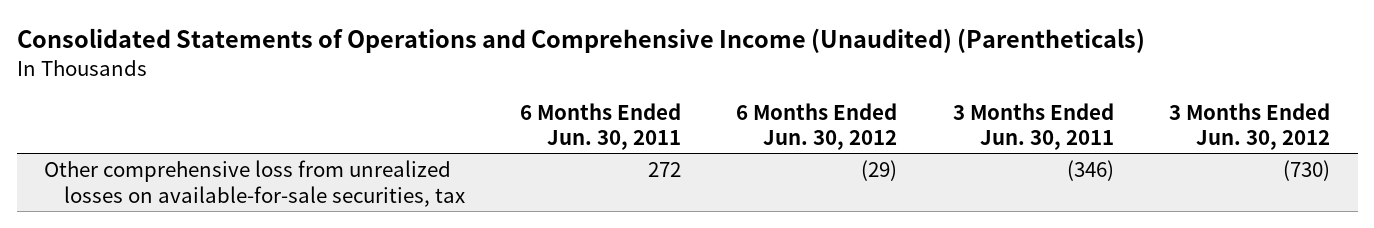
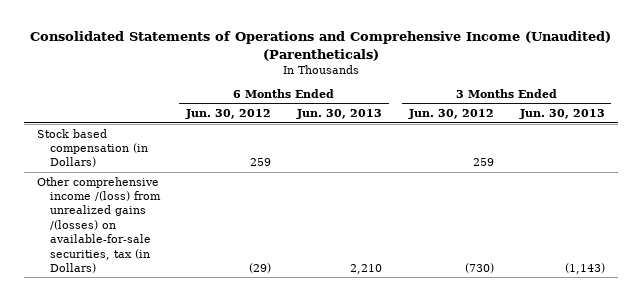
- | 6 Months Ended Jun. 30, 2011 | 6 Months Ended Jun. 30, 2012 | 3 Months Ended Jun. 30, 2011 | 3 Months Ended Jun. 30, 2012
+ | 6 Months Ended Jun. 30, 2012 | 6 Months Ended Jun. 30, 2013 | 3 Months Ended Jun. 30, 2012 | 3 Months Ended Jun. 30, 2013
- Other comprehensive loss from unrealized losses on available-for-sale securities, tax | 272 | (29) | (346) | (730)
+ Stock based compensation (in Dollars) | 259 | | 259 |
+ Other comprehensive income /(loss) from unrealized gains /(losses) on available-for-sale securities, tax (in Dollars) | (29) | 2,210 | (730) | (1,143)

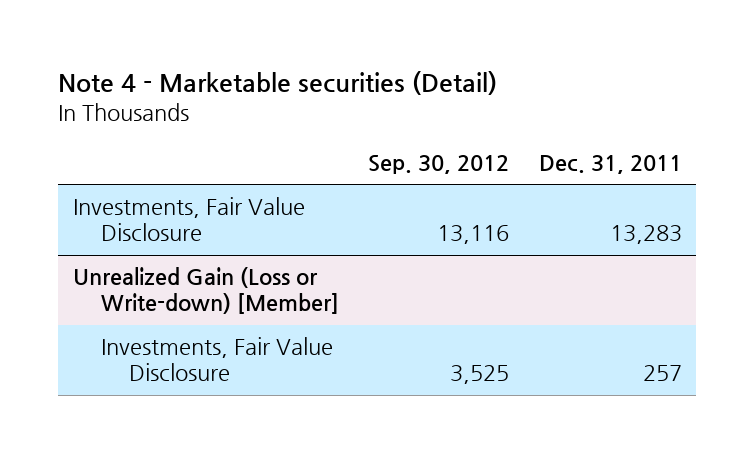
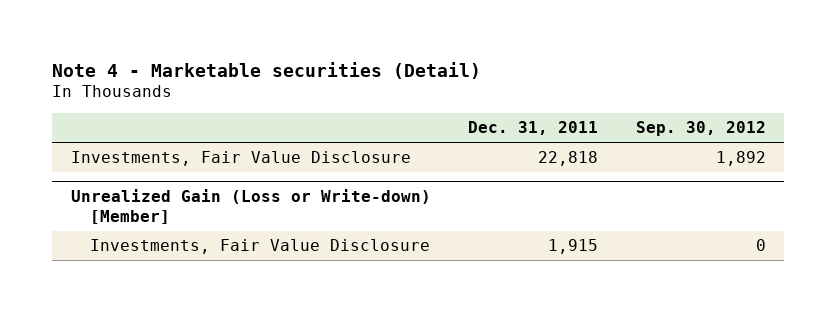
- | Sep. 30, 2012 | Dec. 31, 2011
+ | Dec. 31, 2011 | Sep. 30, 2012
- Investments, Fair Value Disclosure | 13,116 | 13,283
+ Investments, Fair Value Disclosure | 22,818 | 1,892
@ Unrealized Gain (Loss or Write-down) [Member]
- Investments, Fair Value Disclosure | 3,525 | 257
+ Investments, Fair Value Disclosure | 1,915 | 0

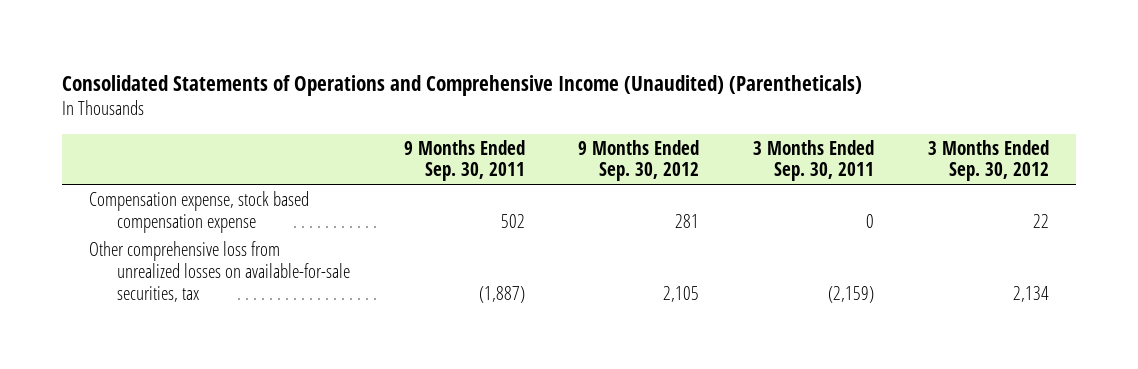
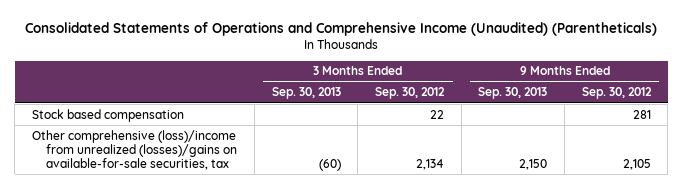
- | 9 Months Ended Sep. 30, 2011 | 9 Months Ended Sep. 30, 2012 | 3 Months Ended Sep. 30, 2011 | 3 Months Ended Sep. 30, 2012
+ | 3 Months Ended Sep. 30, 2013 | 3 Months Ended Sep. 30, 2012 | 9 Months Ended Sep. 30, 2013 | 9 Months Ended Sep. 30, 2012
- Compensation expense, stock based compensation expense | 502 | 281 | 0 | 22
- Other comprehensive loss from unrealized losses on available-for-sale securities, tax | (1,887) | 2,105 | (2,159) | 2,134
+ Stock based compensation | | 22 | | 281
+ Other comprehensive (loss)/income from unrealized (losses)/gains on available-for-sale securities, tax | (60) | 2,134 | 2,150 | 2,105

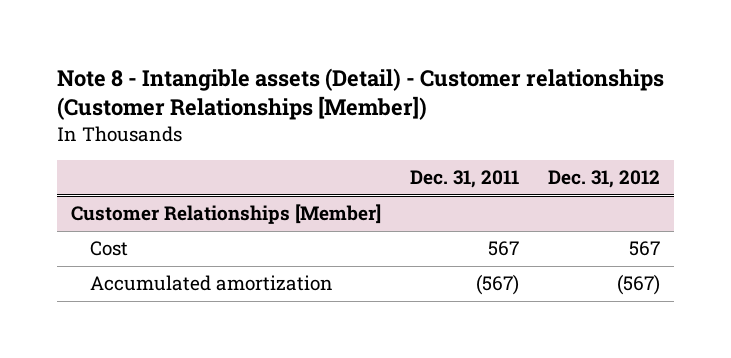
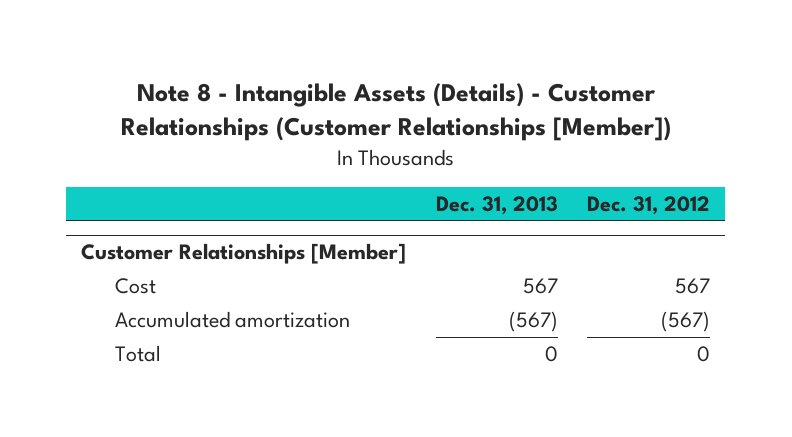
- Note 8 - Intangible assets (Detail) - Customer relationships (Customer Relationships [Member])
+ Note 8 - Intangible Assets (Details) - Customer Relationships (Customer Relationships [Member])
- | Dec. 31, 2011 | Dec. 31, 2012
+ | Dec. 31, 2013 | Dec. 31, 2012
@ Customer Relationships [Member]
+ Total | 0 | 0

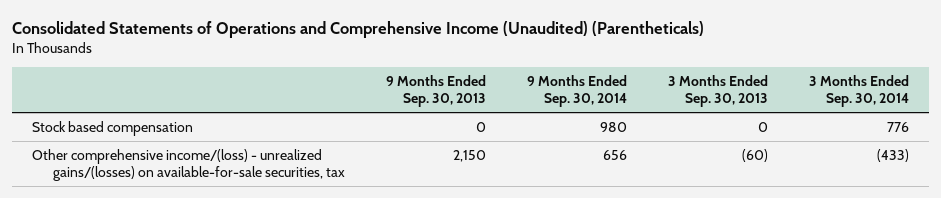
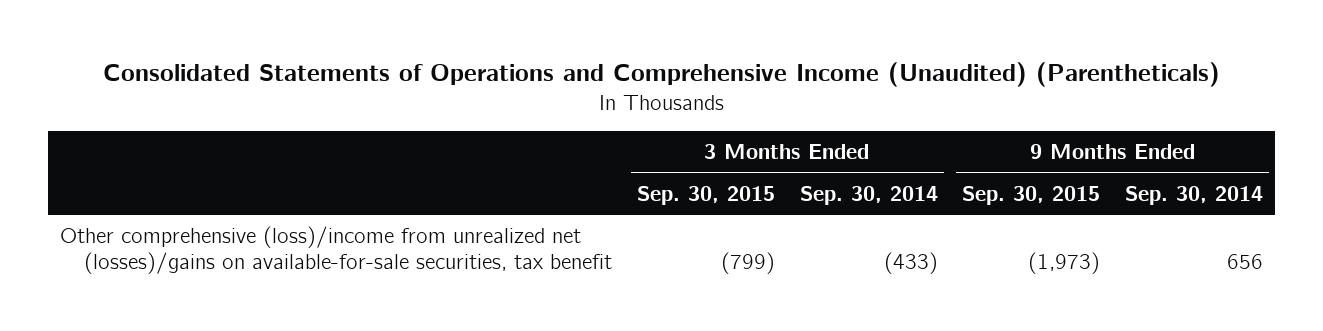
- | 9 Months Ended Sep. 30, 2013 | 9 Months Ended Sep. 30, 2014 | 3 Months Ended Sep. 30, 2013 | 3 Months Ended Sep. 30, 2014
+ | 3 Months Ended Sep. 30, 2015 | 3 Months Ended Sep. 30, 2014 | 9 Months Ended Sep. 30, 2015 | 9 Months Ended Sep. 30, 2014
- Stock based compensation | 0 | 980 | 0 | 776
- Other comprehensive income/(loss) - unrealized gains/(losses) on available-for-sale securities, tax | 2,150 | 656 | (60) | (433)
+ Other comprehensive (loss)/income from unrealized net (losses)/gains on available-for-sale securities, tax benefit | (799) | (433) | (1,973) | 656

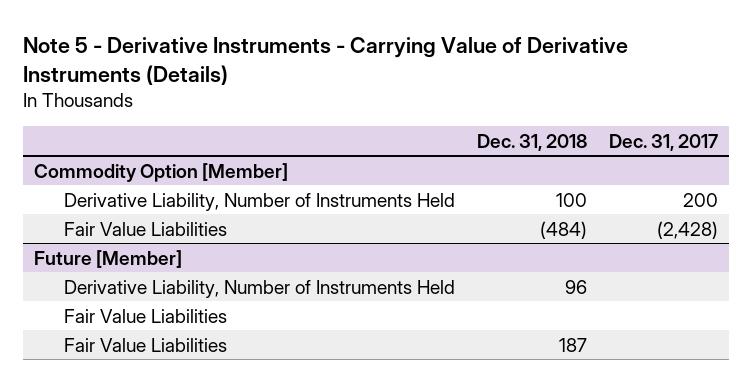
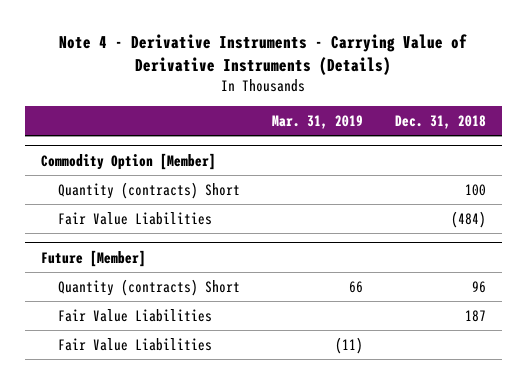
- Note 5 - Derivative Instruments - Carrying Value of Derivative Instruments (Details)
+ Note 4 - Derivative Instruments - Carrying Value of Derivative Instruments (Details)
- | Dec. 31, 2018 | Dec. 31, 2017
+ | Mar. 31, 2019 | Dec. 31, 2018
@ Commodity Option [Member]
- Derivative Liability, Number of Instruments Held | 100 | 200
+ Quantity (contracts) Short | | 100
@ Future [Member]
- Derivative Liability, Number of Instruments Held | 96 |
+ Quantity (contracts) Short | 66 | 96
moved down: Fair Value Liabilities | (11) |

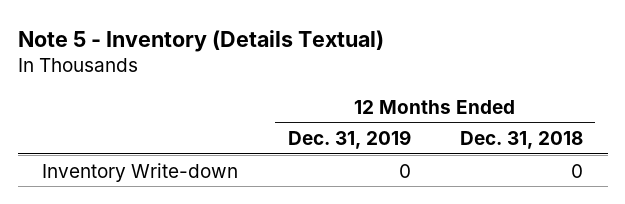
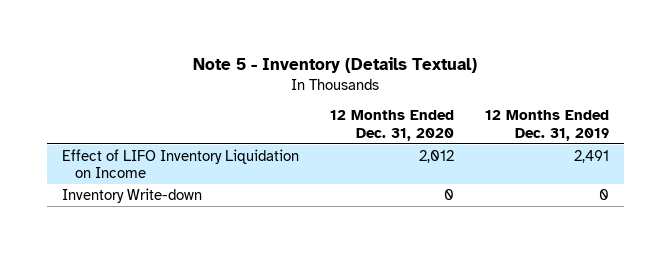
- | 12 Months Ended Dec. 31, 2019 | 12 Months Ended Dec. 31, 2018
+ | 12 Months Ended Dec. 31, 2020 | 12 Months Ended Dec. 31, 2019
+ Effect of LIFO Inventory Liquidation on Income | 2,012 | 2,491

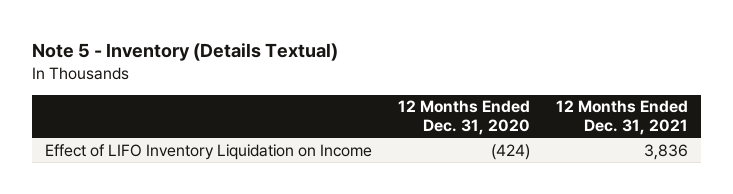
- | 12 Months Ended Dec. 31, 2020 | 12 Months Ended Dec. 31, 2019
+ | 12 Months Ended Dec. 31, 2020 | 12 Months Ended Dec. 31, 2021
- Effect of LIFO Inventory Liquidation on Income | 2,012 | 2,491
- Inventory Write-down | 0 | 0
+ Effect of LIFO Inventory Liquidation on Income | (424) | 3,836

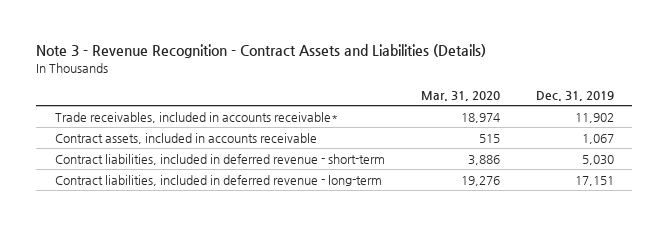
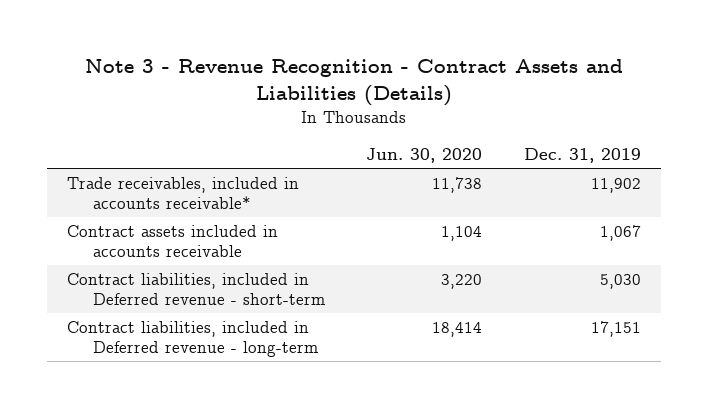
- | Mar. 31, 2020 | Dec. 31, 2019
+ | Jun. 30, 2020 | Dec. 31, 2019
- Contract assets, included in accounts receivable | 515 | 1,067
- Contract liabilities, included in deferred revenue - short-term | 3,886 | 5,030
- Contract liabilities, included in deferred revenue - long-term | 19,276 | 17,151
+ Contract assets included in accounts receivable | 1,104 | 1,067
+ Contract liabilities, included in Deferred revenue - short-term | 3,220 | 5,030
+ Contract liabilities, included in Deferred revenue - long-term | 18,414 | 17,151

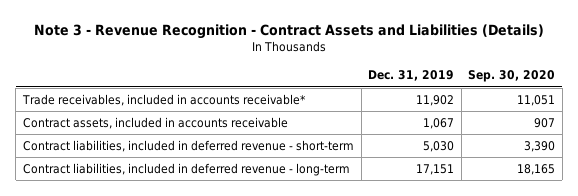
- | Jun. 30, 2020 | Dec. 31, 2019
+ | Dec. 31, 2019 | Sep. 30, 2020
- Contract assets included in accounts receivable | 1,104 | 1,067
- Contract liabilities, included in Deferred revenue - short-term | 3,220 | 5,030
- Contract liabilities, included in Deferred revenue - long-term | 18,414 | 17,151
+ Contract assets, included in accounts receivable | 1,067 | 907
+ Contract liabilities, included in deferred revenue - short-term | 5,030 | 3,390
+ Contract liabilities, included in deferred revenue - long-term | 17,151 | 18,165

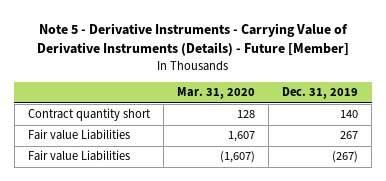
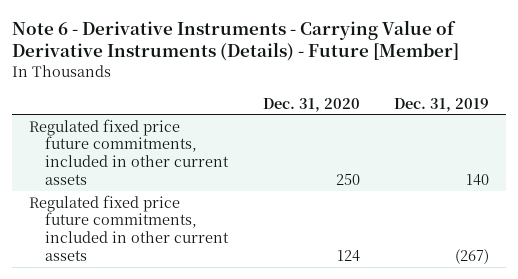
- Note 5 - Derivative Instruments - Carrying Value of Derivative Instruments (Details) - Future [Member]
+ Note 6 - Derivative Instruments - Carrying Value of Derivative Instruments (Details) - Future [Member]
- | Mar. 31, 2020 | Dec. 31, 2019
+ | Dec. 31, 2020 | Dec. 31, 2019
- Contract quantity short | 128 | 140
- Fair value Liabilities | 1,607 | 267
- Fair value Liabilities | (1,607) | (267)
+ Regulated fixed price future commitments, included in other current assets | 250 | 140
+ Regulated fixed price future commitments, included in other current assets | 124 | (267)

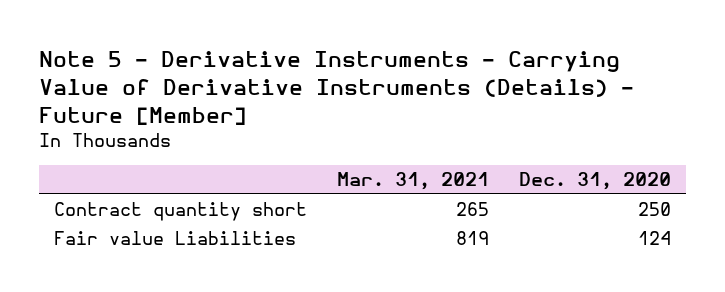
- Note 6 - Derivative Instruments - Carrying Value of Derivative Instruments (Details) - Future [Member]
+ Note 5 - Derivative Instruments - Carrying Value of Derivative Instruments (Details) - Future [Member]
- | Dec. 31, 2020 | Dec. 31, 2019
+ | Mar. 31, 2021 | Dec. 31, 2020
- Regulated fixed price future commitments, included in other current assets | 250 | 140
- Regulated fixed price future commitments, included in other current assets | 124 | (267)
+ Contract quantity short | 265 | 250
+ Fair value Liabilities | 819 | 124

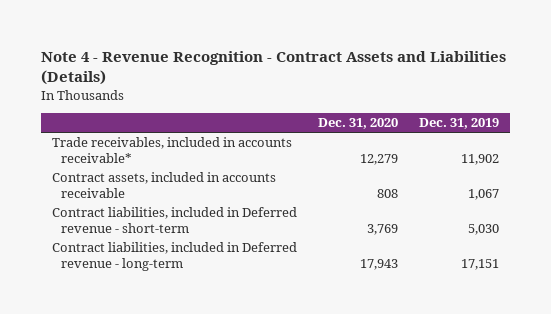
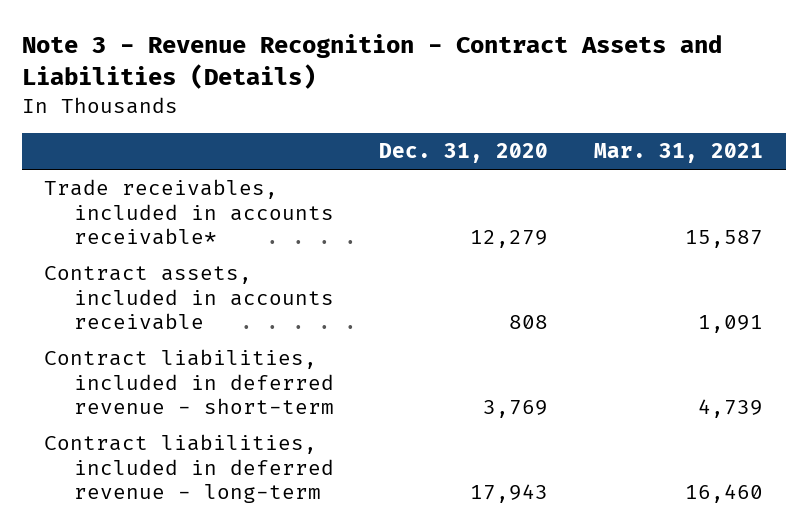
- Note 4 - Revenue Recognition - Contract Assets and Liabilities (Details)
+ Note 3 - Revenue Recognition - Contract Assets and Liabilities (Details)
- | Dec. 31, 2020 | Dec. 31, 2019
+ | Dec. 31, 2020 | Mar. 31, 2021
- Contract liabilities, included in Deferred revenue - short-term | 3,769 | 5,030
- Contract liabilities, included in Deferred revenue - long-term | 17,943 | 17,151
+ Contract liabilities, included in deferred revenue - short-term | 3,769 | 4,739
+ Contract liabilities, included in deferred revenue - long-term | 17,943 | 16,460

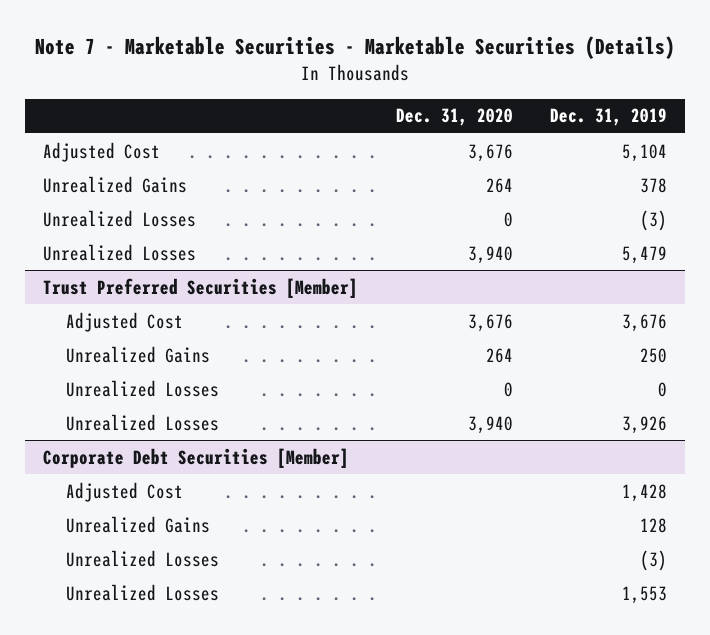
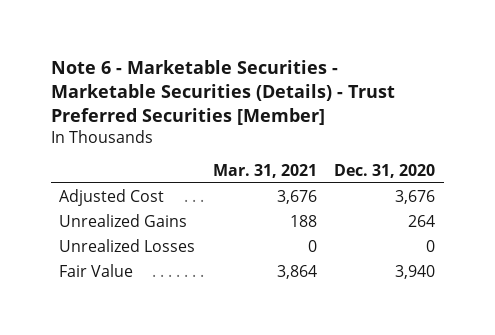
- Note 7 - Marketable Securities - Marketable Securities (Details)
+ Note 6 - Marketable Securities - Marketable Securities (Details) - Trust Preferred Securities [Member]
- | Dec. 31, 2020 | Dec. 31, 2019
+ | Mar. 31, 2021 | Dec. 31, 2020
- Unrealized Losses | 3,940 | 5,479
- Trust Preferred Securities [Member]
- Adjusted Cost | 3,676 | 3,676
- Unrealized Gains | 264 | 250
- Unrealized Losses | 0 | 0
- Unrealized Losses | 3,940 | 3,926
- Corporate Debt Securities [Member]
- Adjusted Cost | | 1,428
- Unrealized Gains | | 128
- Unrealized Losses | | (3)
- Unrealized Losses | | 1,553
+ Fair Value | 3,864 | 3,940

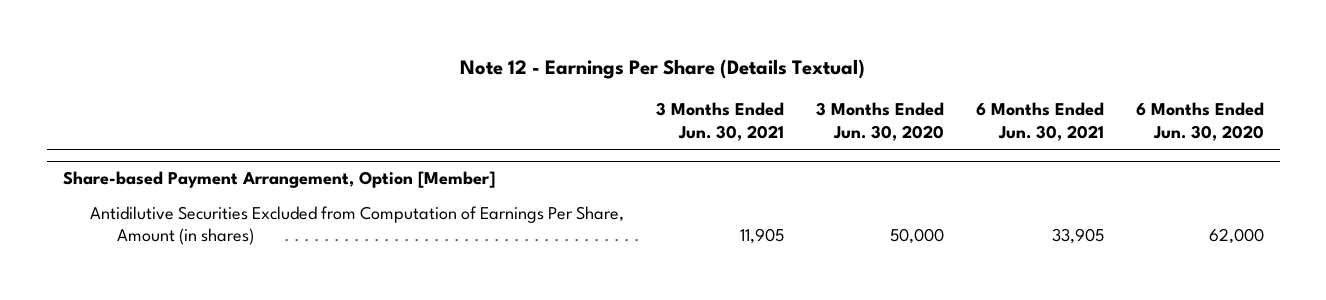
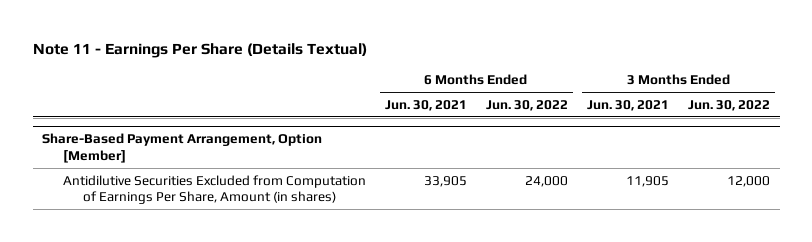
- Note 12 - Earnings Per Share (Details Textual)
+ Note 11 - Earnings Per Share (Details Textual)
- | 3 Months Ended Jun. 30, 2021 | 3 Months Ended Jun. 30, 2020 | 6 Months Ended Jun. 30, 2021 | 6 Months Ended Jun. 30, 2020
+ | 6 Months Ended Jun. 30, 2021 | 6 Months Ended Jun. 30, 2022 | 3 Months Ended Jun. 30, 2021 | 3 Months Ended Jun. 30, 2022
- Share-based Payment Arrangement, Option [Member]
+ Share-Based Payment Arrangement, Option [Member]

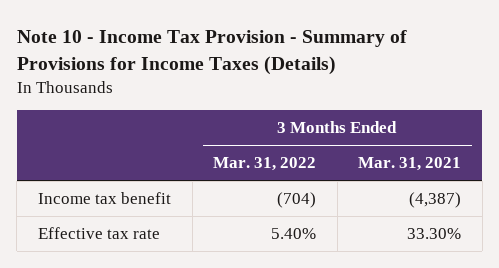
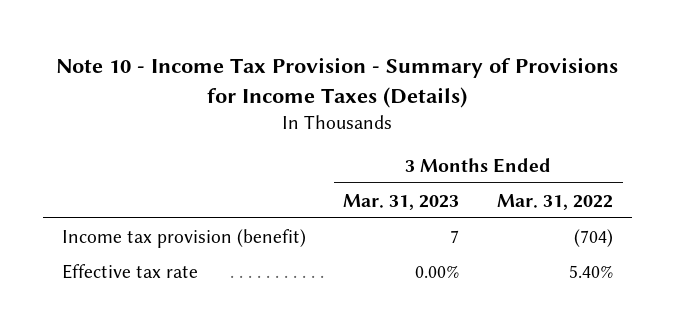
- | 3 Months Ended Mar. 31, 2022 | 3 Months Ended Mar. 31, 2021
+ | 3 Months Ended Mar. 31, 2023 | 3 Months Ended Mar. 31, 2022
- Income tax benefit | (704) | (4,387)
+ Income tax provision (benefit) | 7 | (704)

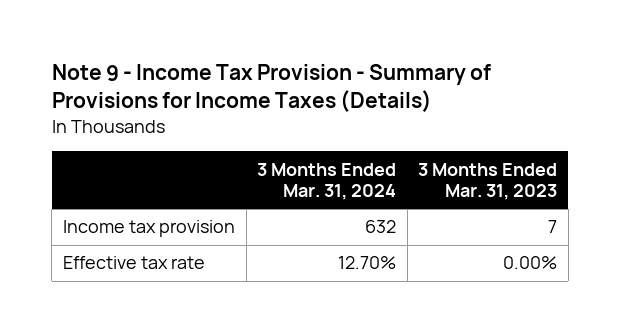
- Note 10 - Income Tax Provision - Summary of Provisions for Income Taxes (Details)
+ Note 9 - Income Tax Provision - Summary of Provisions for Income Taxes (Details)
- | 3 Months Ended Mar. 31, 2023 | 3 Months Ended Mar. 31, 2022
+ | 3 Months Ended Mar. 31, 2024 | 3 Months Ended Mar. 31, 2023
- Income tax provision (benefit) | 7 | (704)
+ Income tax provision | 632 | 7

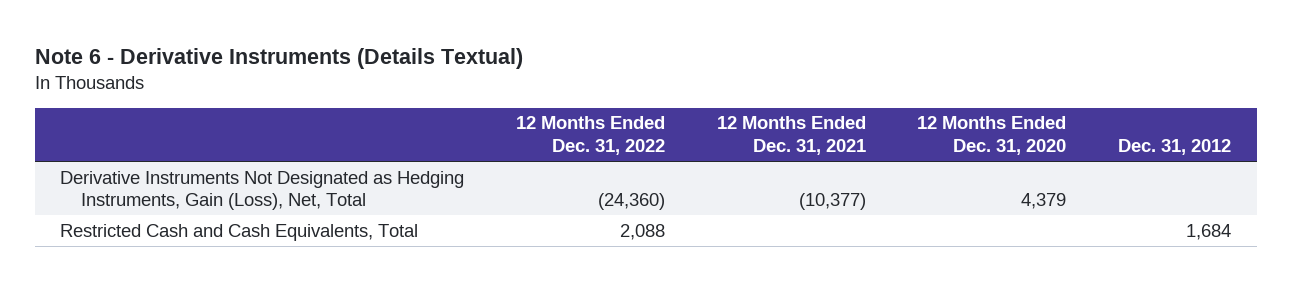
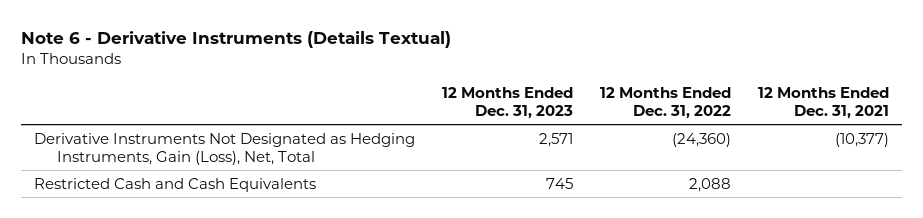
- | 12 Months Ended Dec. 31, 2022 | 12 Months Ended Dec. 31, 2021 | 12 Months Ended Dec. 31, 2020 | Dec. 31, 2012
+ | 12 Months Ended Dec. 31, 2023 | 12 Months Ended Dec. 31, 2022 | 12 Months Ended Dec. 31, 2021
- Restricted Cash and Cash Equivalents, Total | 2,088 | | | 1,684
+ Restricted Cash and Cash Equivalents | 745 | 2,088 |

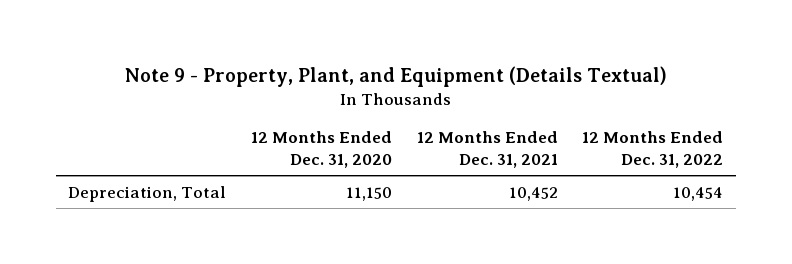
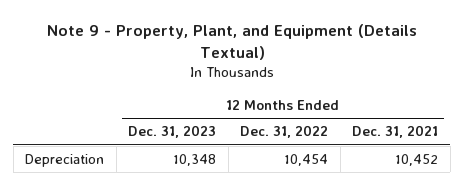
- | 12 Months Ended Dec. 31, 2020 | 12 Months Ended Dec. 31, 2021 | 12 Months Ended Dec. 31, 2022
+ | 12 Months Ended Dec. 31, 2023 | 12 Months Ended Dec. 31, 2022 | 12 Months Ended Dec. 31, 2021
- Depreciation, Total | 11,150 | 10,452 | 10,454
+ Depreciation | 10,348 | 10,454 | 10,452

